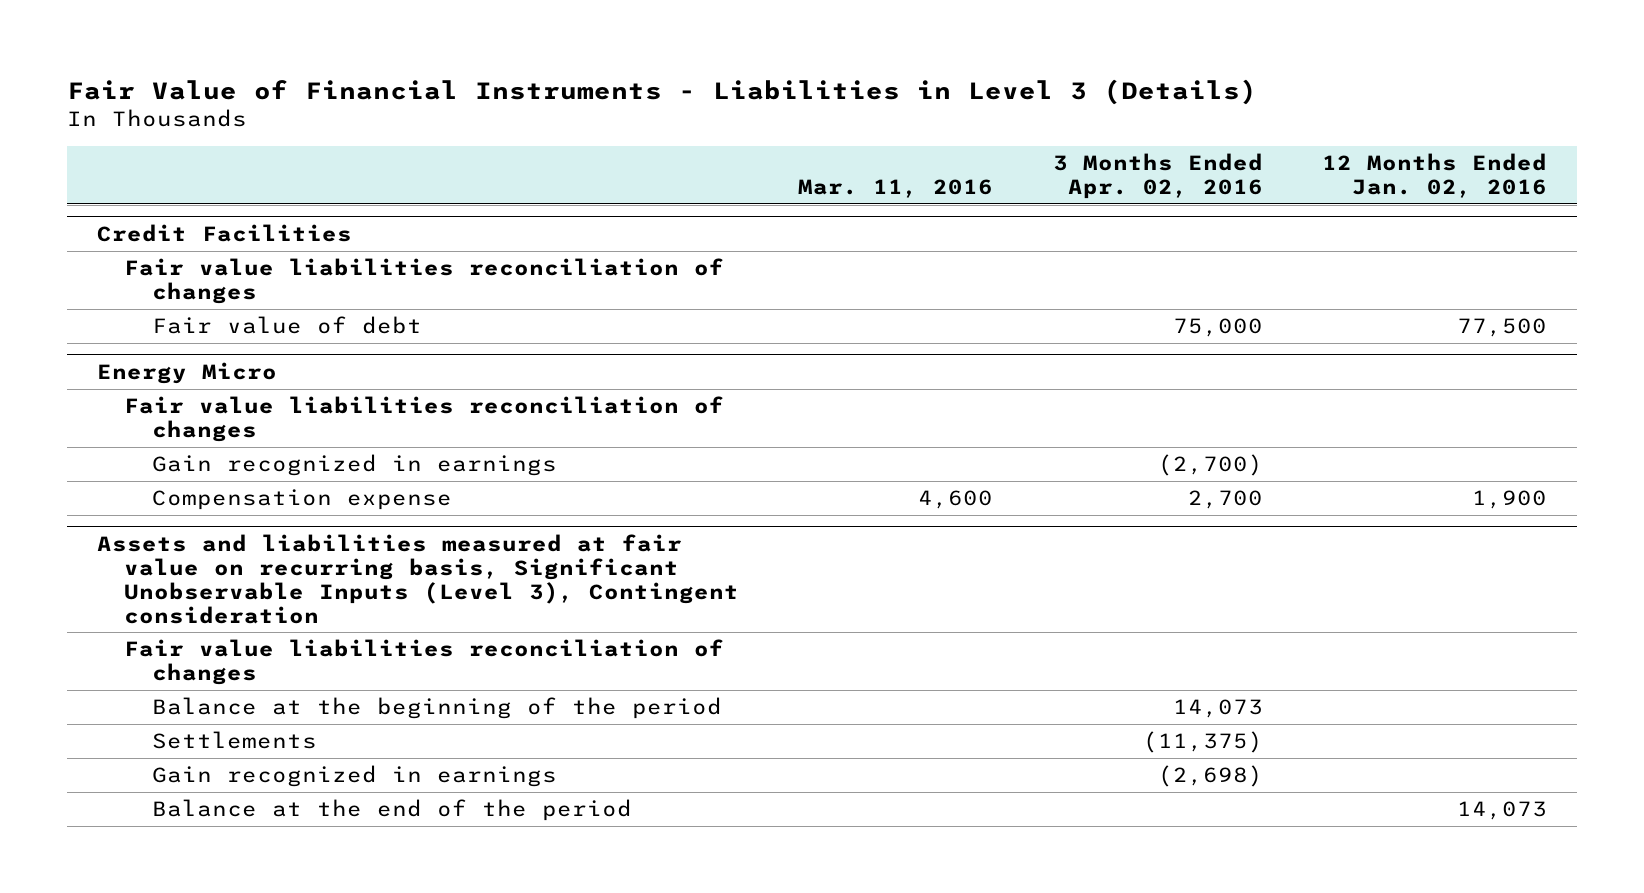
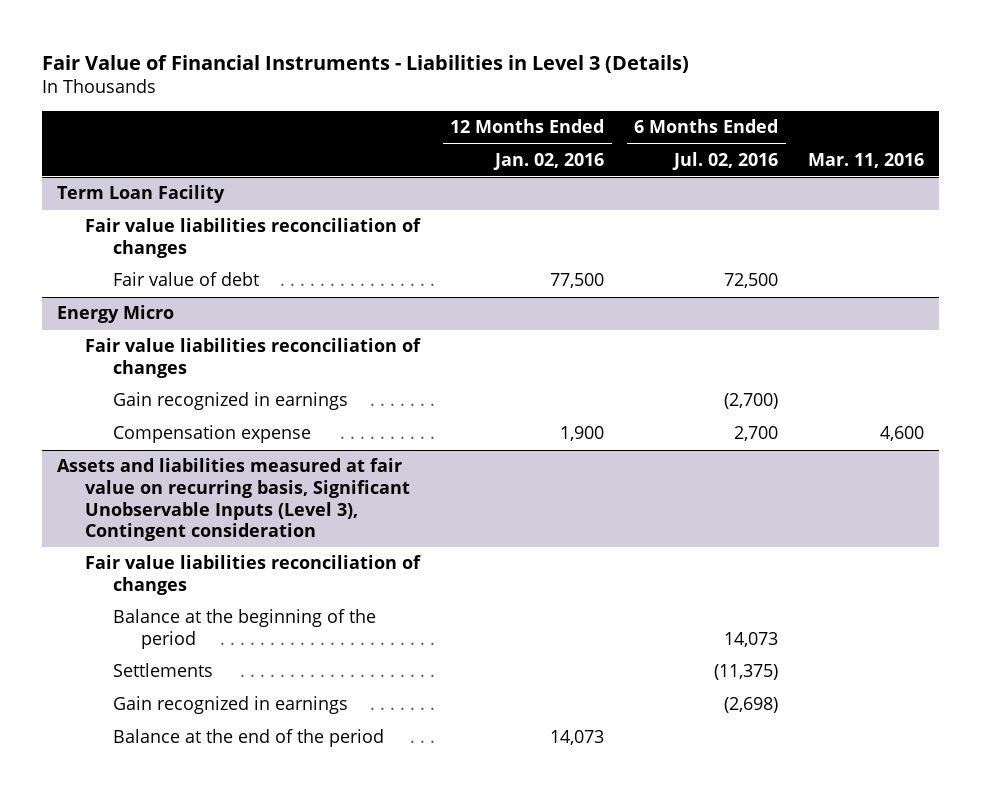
- | Mar. 11, 2016 | 3 Months Ended Apr. 02, 2016 | 12 Months Ended Jan. 02, 2016
+ | 12 Months Ended Jan. 02, 2016 | 6 Months Ended Jul. 02, 2016 | Mar. 11, 2016
- Credit Facilities
+ Term Loan Facility

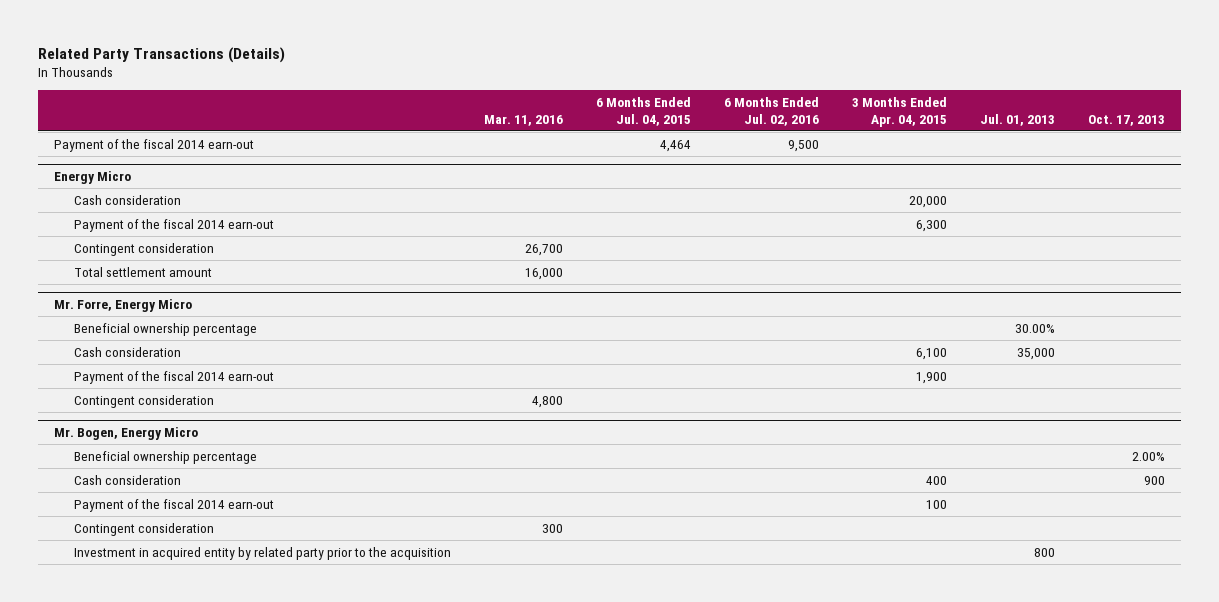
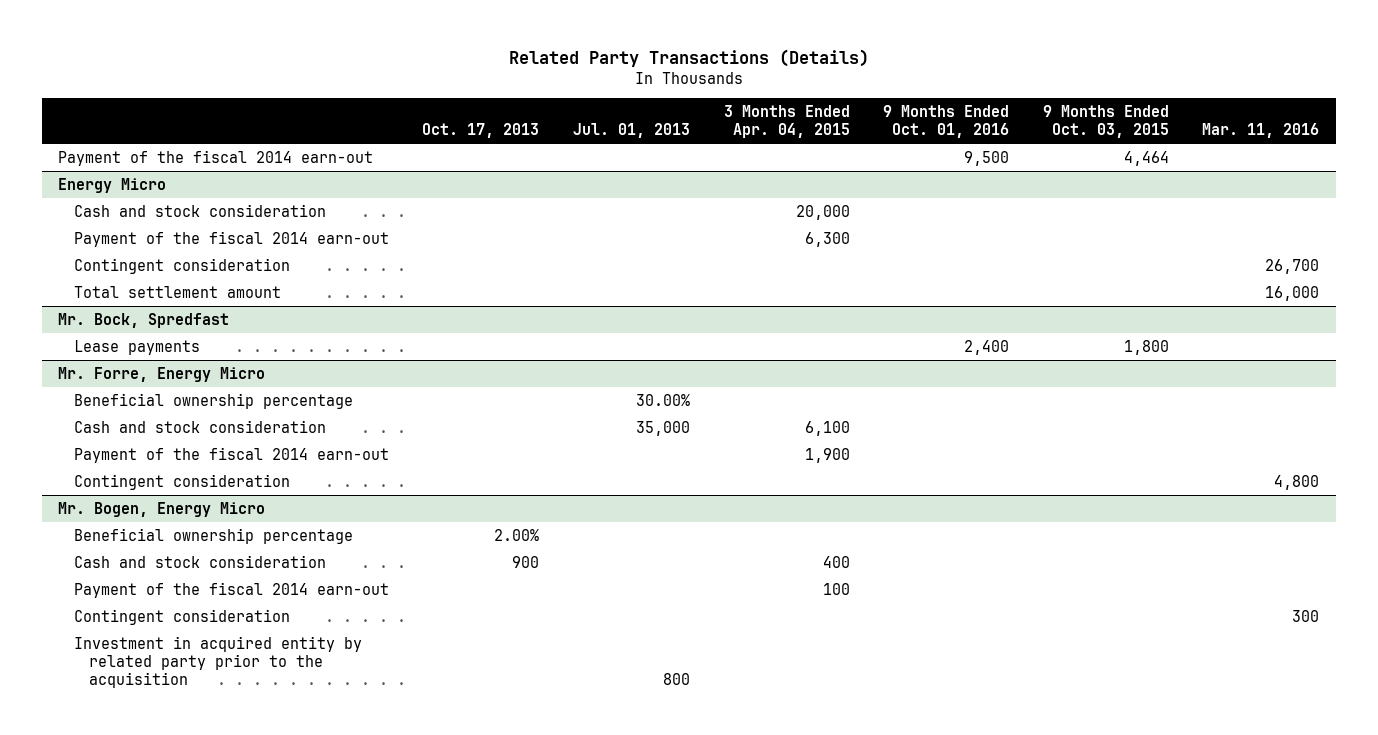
- | Mar. 11, 2016 | 6 Months Ended Jul. 04, 2015 | 6 Months Ended Jul. 02, 2016 | 3 Months Ended Apr. 04, 2015 | Jul. 01, 2013 | Oct. 17, 2013
+ | Oct. 17, 2013 | Jul. 01, 2013 | 3 Months Ended Apr. 04, 2015 | 9 Months Ended Oct. 01, 2016 | 9 Months Ended Oct. 03, 2015 | Mar. 11, 2016
@ Energy Micro
- Cash consideration | | | | 20,000 | |
+ Cash and stock consideration | | | 20,000 | | |
+ Mr. Bock, Spredfast
+ Lease payments | | | | 2,400 | 1,800 |
@ Mr. Forre, Energy Micro
- Cash consideration | | | | 6,100 | 35,000 |
+ Cash and stock consideration | | 35,000 | 6,100 | | |
@ Mr. Bogen, Energy Micro
- Cash consideration | | | | 400 | | 900
+ Cash and stock consideration | 900 | | 400 | | |

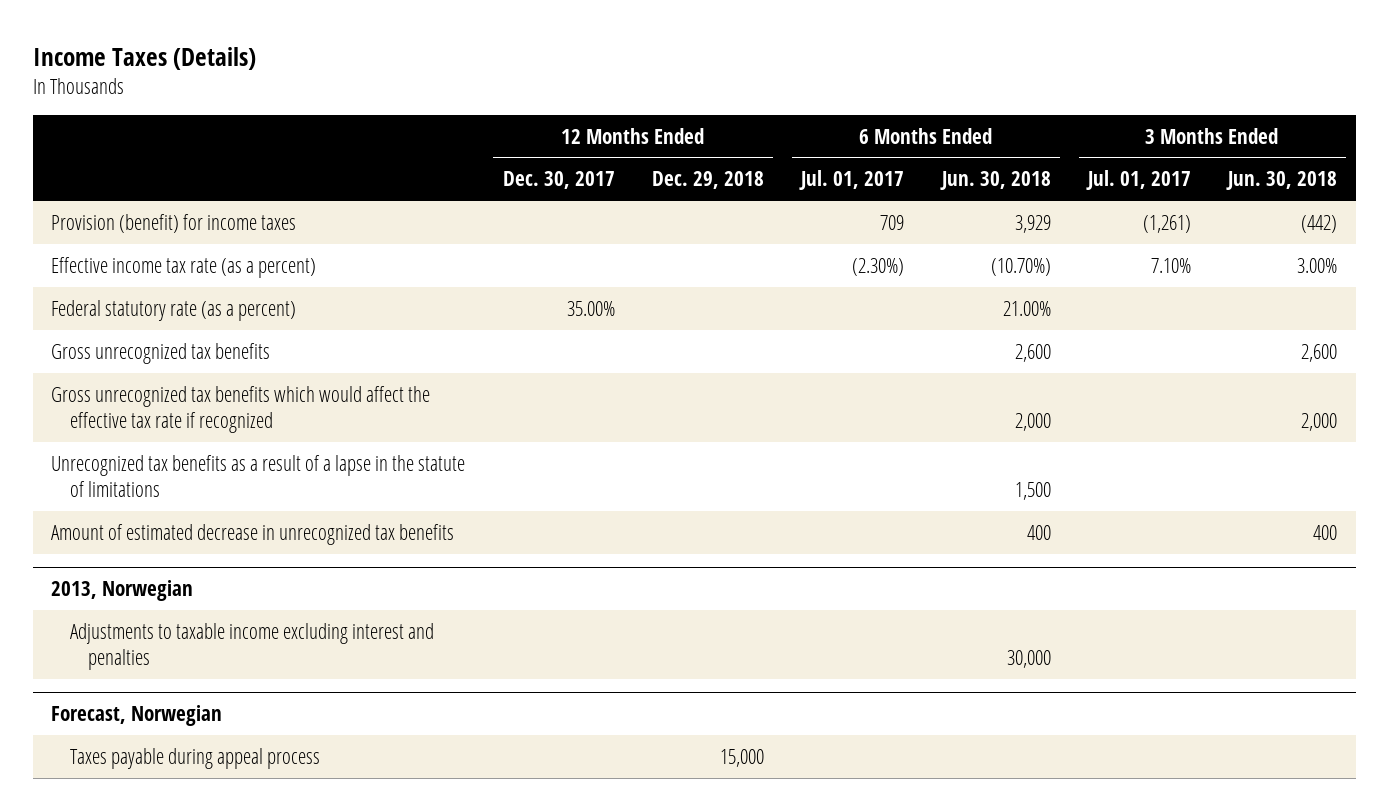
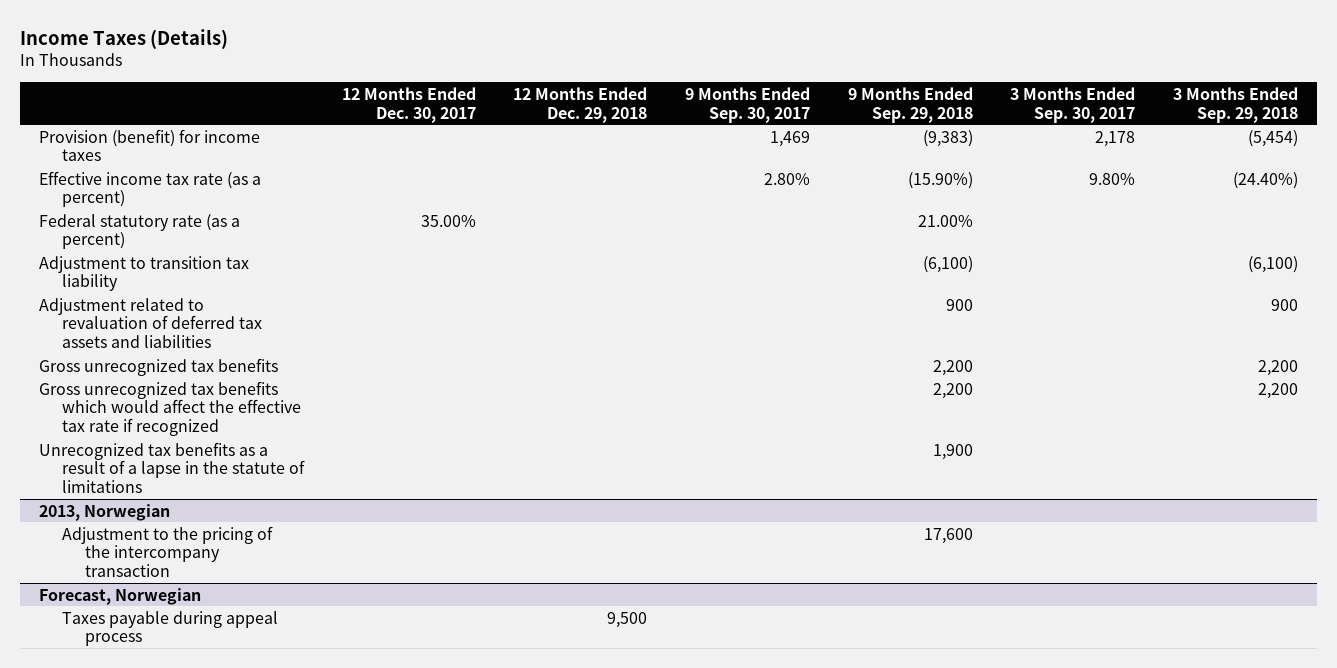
- | 12 Months Ended Dec. 30, 2017 | 12 Months Ended Dec. 29, 2018 | 6 Months Ended Jul. 01, 2017 | 6 Months Ended Jun. 30, 2018 | 3 Months Ended Jul. 01, 2017 | 3 Months Ended Jun. 30, 2018
+ | 12 Months Ended Dec. 30, 2017 | 12 Months Ended Dec. 29, 2018 | 9 Months Ended Sep. 30, 2017 | 9 Months Ended Sep. 29, 2018 | 3 Months Ended Sep. 30, 2017 | 3 Months Ended Sep. 29, 2018
+ Adjustment to transition tax liability | | | | (6,100) | | (6,100)
+ Adjustment related to revaluation of deferred tax assets and liabilities | | | | 900 | | 900
- Amount of estimated decrease in unrecognized tax benefits | | | | 400 | | 400
@ 2013, Norwegian
- Adjustments to taxable income excluding interest and penalties | | | | 30,000 | |
+ Adjustment to the pricing of the intercompany transaction | | | | 17,600 | |
@ Forecast, Norwegian
- Taxes payable during appeal process | | 15,000 | | | |
+ Taxes payable during appeal process | | 9,500 | | | |

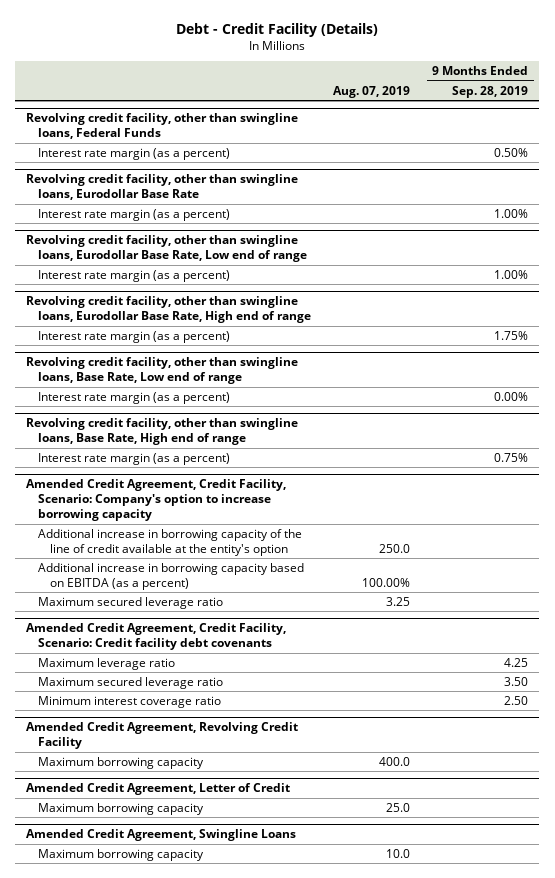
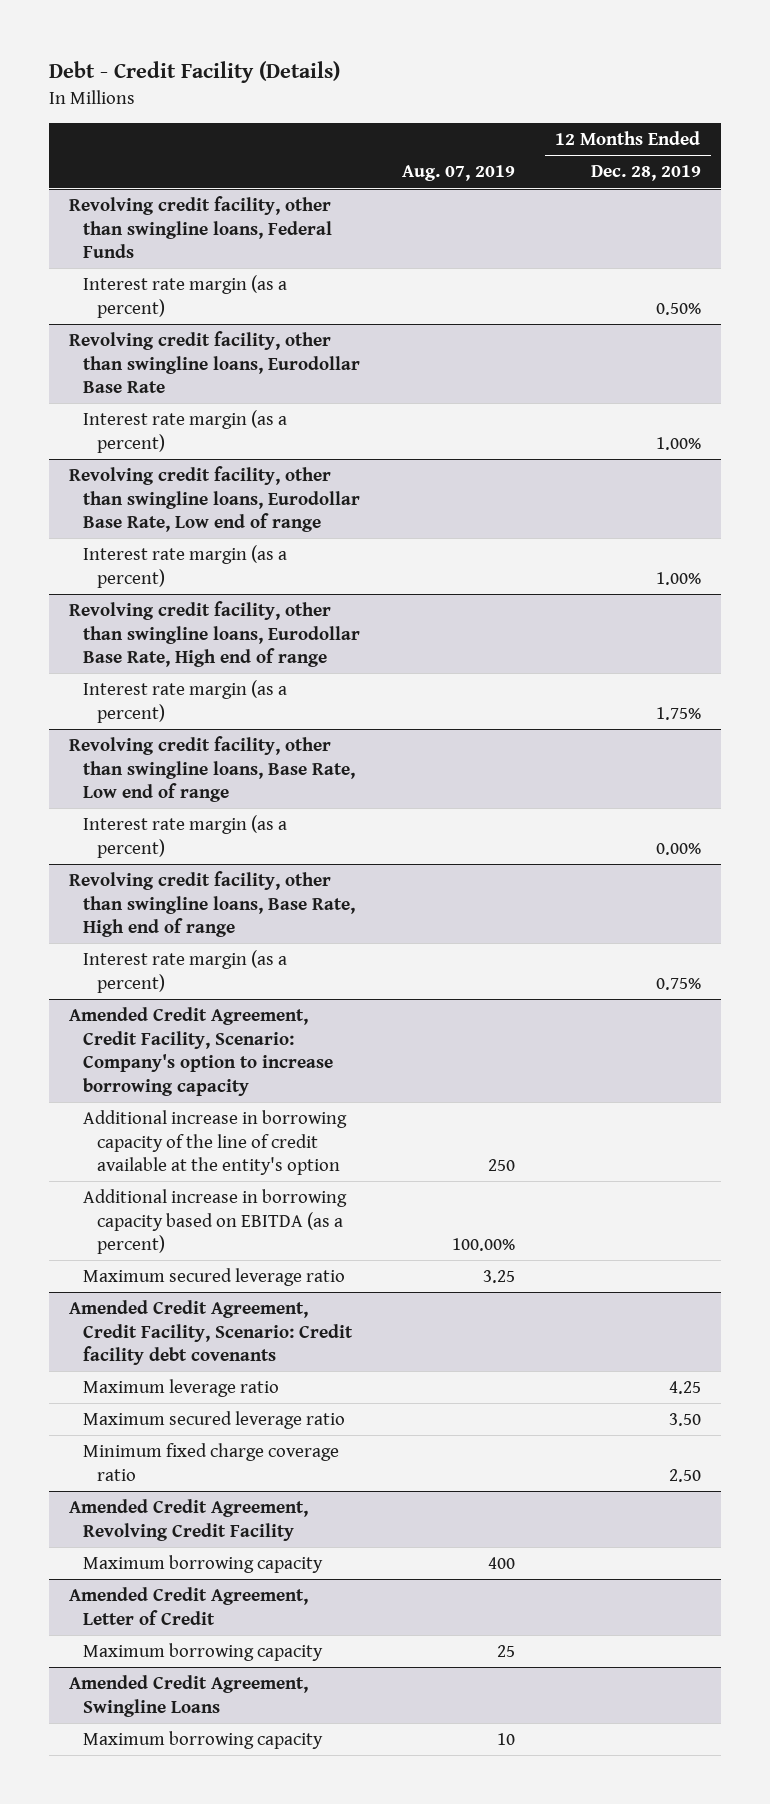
- | Aug. 07, 2019 | 9 Months Ended Sep. 28, 2019
+ | Aug. 07, 2019 | 12 Months Ended Dec. 28, 2019
@ Amended Credit Agreement, Credit Facility, Scenario: Company's option to increase borrowing capacity
- Additional increase in borrowing capacity of the line of credit available at the entity's option | 250.0 |
+ Additional increase in borrowing capacity of the line of credit available at the entity's option | 250 |
@ Amended Credit Agreement, Credit Facility, Scenario: Credit facility debt covenants
- Minimum interest coverage ratio | | 2.50
+ Minimum fixed charge coverage ratio | | 2.50
@ Amended Credit Agreement, Revolving Credit Facility
- Maximum borrowing capacity | 400.0 |
+ Maximum borrowing capacity | 400 |
@ Amended Credit Agreement, Letter of Credit
- Maximum borrowing capacity | 25.0 |
+ Maximum borrowing capacity | 25 |
@ Amended Credit Agreement, Swingline Loans
- Maximum borrowing capacity | 10.0 |
+ Maximum borrowing capacity | 10 |

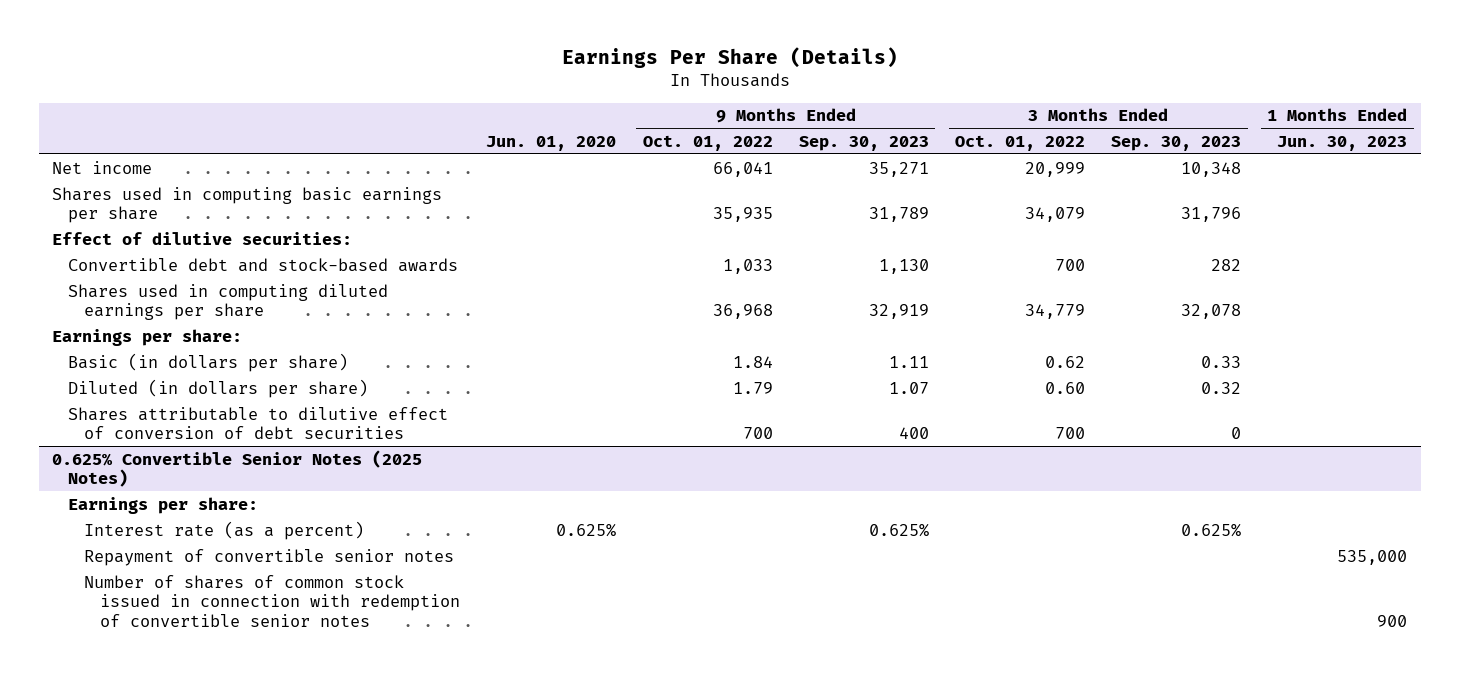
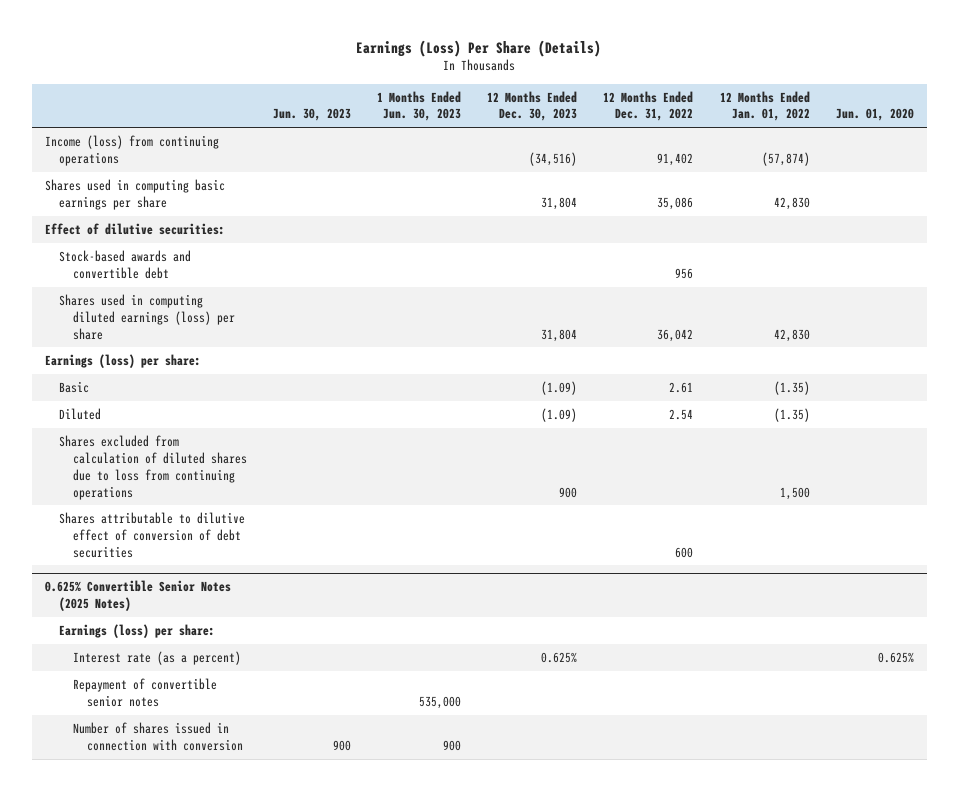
- Earnings Per Share (Details)
+ Earnings (Loss) Per Share (Details)
- | Jun. 01, 2020 | 9 Months Ended Oct. 01, 2022 | 9 Months Ended Sep. 30, 2023 | 3 Months Ended Oct. 01, 2022 | 3 Months Ended Sep. 30, 2023 | 1 Months Ended Jun. 30, 2023
+ | Jun. 30, 2023 | 1 Months Ended Jun. 30, 2023 | 12 Months Ended Dec. 30, 2023 | 12 Months Ended Dec. 31, 2022 | 12 Months Ended Jan. 01, 2022 | Jun. 01, 2020
- Net income | | 66,041 | 35,271 | 20,999 | 10,348 |
+ Income (loss) from continuing operations | | | (34,516) | 91,402 | (57,874) |
- Convertible debt and stock-based awards | | 1,033 | 1,130 | 700 | 282 |
- Shares used in computing diluted earnings per share | | 36,968 | 32,919 | 34,779 | 32,078 |
- Earnings per share:
- Basic (in dollars per share) | | 1.84 | 1.11 | 0.62 | 0.33 |
- Diluted (in dollars per share) | | 1.79 | 1.07 | 0.60 | 0.32 |
+ Stock-based awards and convertible debt | | | | 956 | |
+ Shares used in computing diluted earnings (loss) per share | | | 31,804 | 36,042 | 42,830 |
+ Earnings (loss) per share:
+ Basic | | | (1.09) | 2.61 | (1.35) |
+ Diluted | | | (1.09) | 2.54 | (1.35) |
+ Shares excluded from calculation of diluted shares due to loss from continuing operations | | | 900 | | 1,500 |
@ 0.625% Convertible Senior Notes (2025 Notes)
- Earnings per share:
+ Earnings (loss) per share:
- Number of shares of common stock issued in connection with redemption of convertible senior notes | | | | | | 900
+ Number of shares issued in connection with conversion | 900 | 900 | | | |

